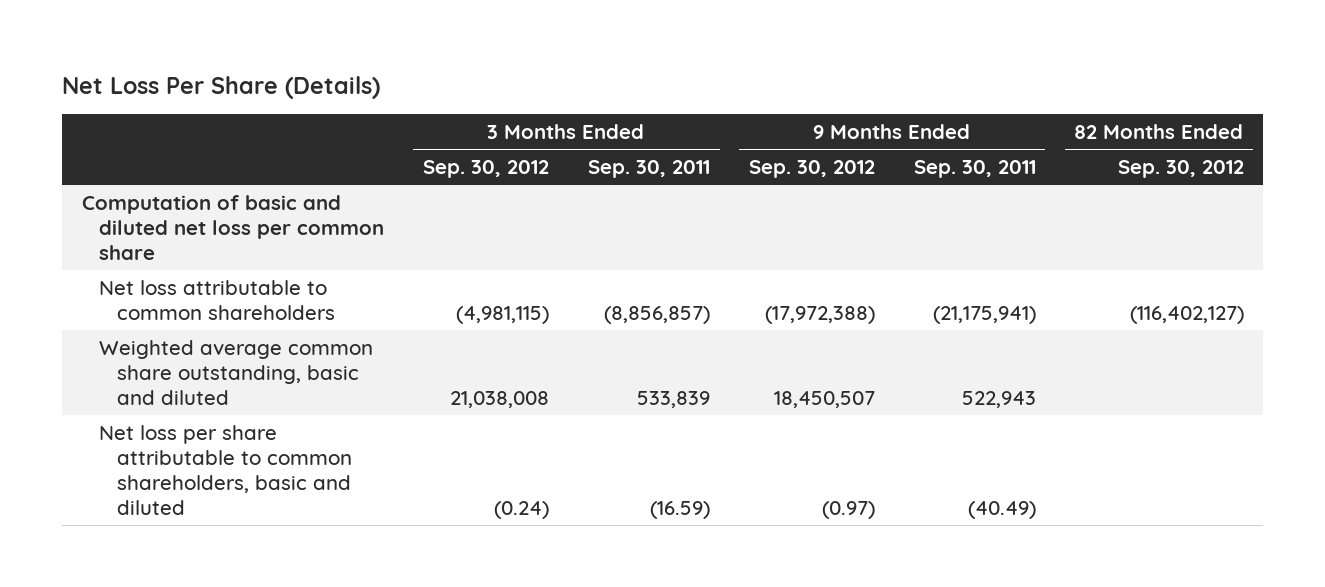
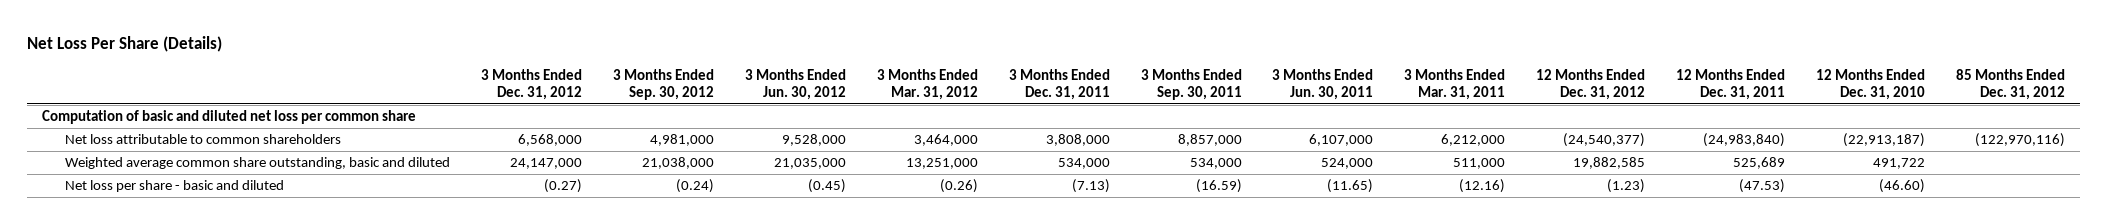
- | 3 Months Ended Sep. 30, 2012 | 3 Months Ended Sep. 30, 2011 | 9 Months Ended Sep. 30, 2012 | 9 Months Ended Sep. 30, 2011 | 82 Months Ended Sep. 30, 2012
+ | 3 Months Ended Dec. 31, 2012 | 3 Months Ended Sep. 30, 2012 | 3 Months Ended Jun. 30, 2012 | 3 Months Ended Mar. 31, 2012 | 3 Months Ended Dec. 31, 2011 | 3 Months Ended Sep. 30, 2011 | 3 Months Ended Jun. 30, 2011 | 3 Months Ended Mar. 31, 2011 | 12 Months Ended Dec. 31, 2012 | 12 Months Ended Dec. 31, 2011 | 12 Months Ended Dec. 31, 2010 | 85 Months Ended Dec. 31, 2012
- Net loss attributable to common shareholders | (4,981,115) | (8,856,857) | (17,972,388) | (21,175,941) | (116,402,127)
- Weighted average common share outstanding, basic and diluted | 21,038,008 | 533,839 | 18,450,507 | 522,943 |
- Net loss per share attributable to common shareholders, basic and diluted | (0.24) | (16.59) | (0.97) | (40.49) |
+ Net loss attributable to common shareholders | 6,568,000 | 4,981,000 | 9,528,000 | 3,464,000 | 3,808,000 | 8,857,000 | 6,107,000 | 6,212,000 | (24,540,377) | (24,983,840) | (22,913,187) | (122,970,116)
+ Weighted average common share outstanding, basic and diluted | 24,147,000 | 21,038,000 | 21,035,000 | 13,251,000 | 534,000 | 534,000 | 524,000 | 511,000 | 19,882,585 | 525,689 | 491,722 |
+ Net loss per share - basic and diluted | (0.27) | (0.24) | (0.45) | (0.26) | (7.13) | (16.59) | (11.65) | (12.16) | (1.23) | (47.53) | (46.60) |

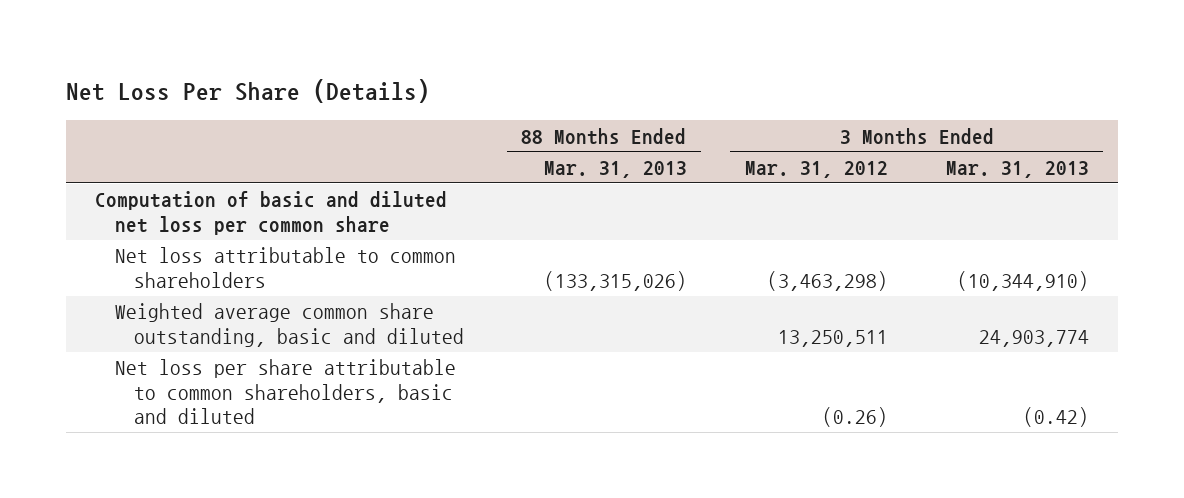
- | 3 Months Ended Dec. 31, 2012 | 3 Months Ended Sep. 30, 2012 | 3 Months Ended Jun. 30, 2012 | 3 Months Ended Mar. 31, 2012 | 3 Months Ended Dec. 31, 2011 | 3 Months Ended Sep. 30, 2011 | 3 Months Ended Jun. 30, 2011 | 3 Months Ended Mar. 31, 2011 | 12 Months Ended Dec. 31, 2012 | 12 Months Ended Dec. 31, 2011 | 12 Months Ended Dec. 31, 2010 | 85 Months Ended Dec. 31, 2012
+ | 88 Months Ended Mar. 31, 2013 | 3 Months Ended Mar. 31, 2012 | 3 Months Ended Mar. 31, 2013
- Net loss attributable to common shareholders | 6,568,000 | 4,981,000 | 9,528,000 | 3,464,000 | 3,808,000 | 8,857,000 | 6,107,000 | 6,212,000 | (24,540,377) | (24,983,840) | (22,913,187) | (122,970,116)
- Weighted average common share outstanding, basic and diluted | 24,147,000 | 21,038,000 | 21,035,000 | 13,251,000 | 534,000 | 534,000 | 524,000 | 511,000 | 19,882,585 | 525,689 | 491,722 |
- Net loss per share - basic and diluted | (0.27) | (0.24) | (0.45) | (0.26) | (7.13) | (16.59) | (11.65) | (12.16) | (1.23) | (47.53) | (46.60) |
+ Net loss attributable to common shareholders | (133,315,026) | (3,463,298) | (10,344,910)
+ Weighted average common share outstanding, basic and diluted | | 13,250,511 | 24,903,774
+ Net loss per share attributable to common shareholders, basic and diluted | | (0.26) | (0.42)

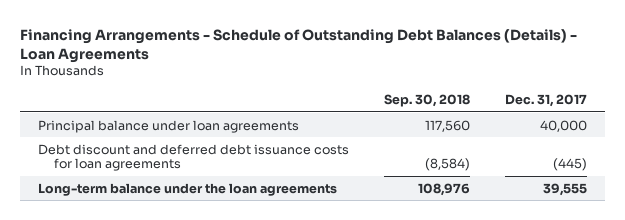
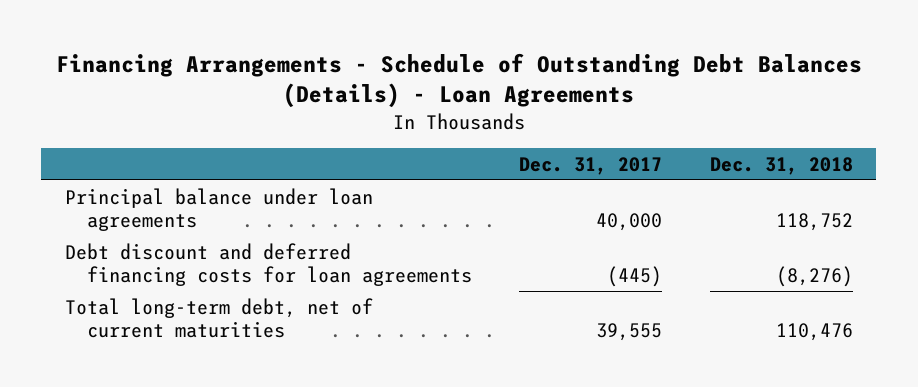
- | Sep. 30, 2018 | Dec. 31, 2017
+ | Dec. 31, 2017 | Dec. 31, 2018
- Debt discount and deferred debt issuance costs for loan agreements | (8,584) | (445)
- Long-term balance under the loan agreements | 108,976 | 39,555
+ Debt discount and deferred financing costs for loan agreements | (445) | (8,276)
+ Total long-term debt, net of current maturities | 39,555 | 110,476

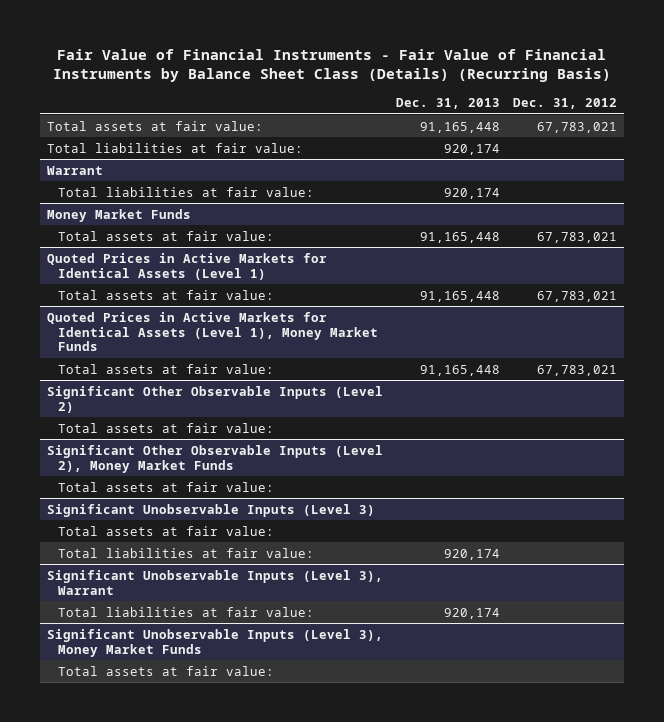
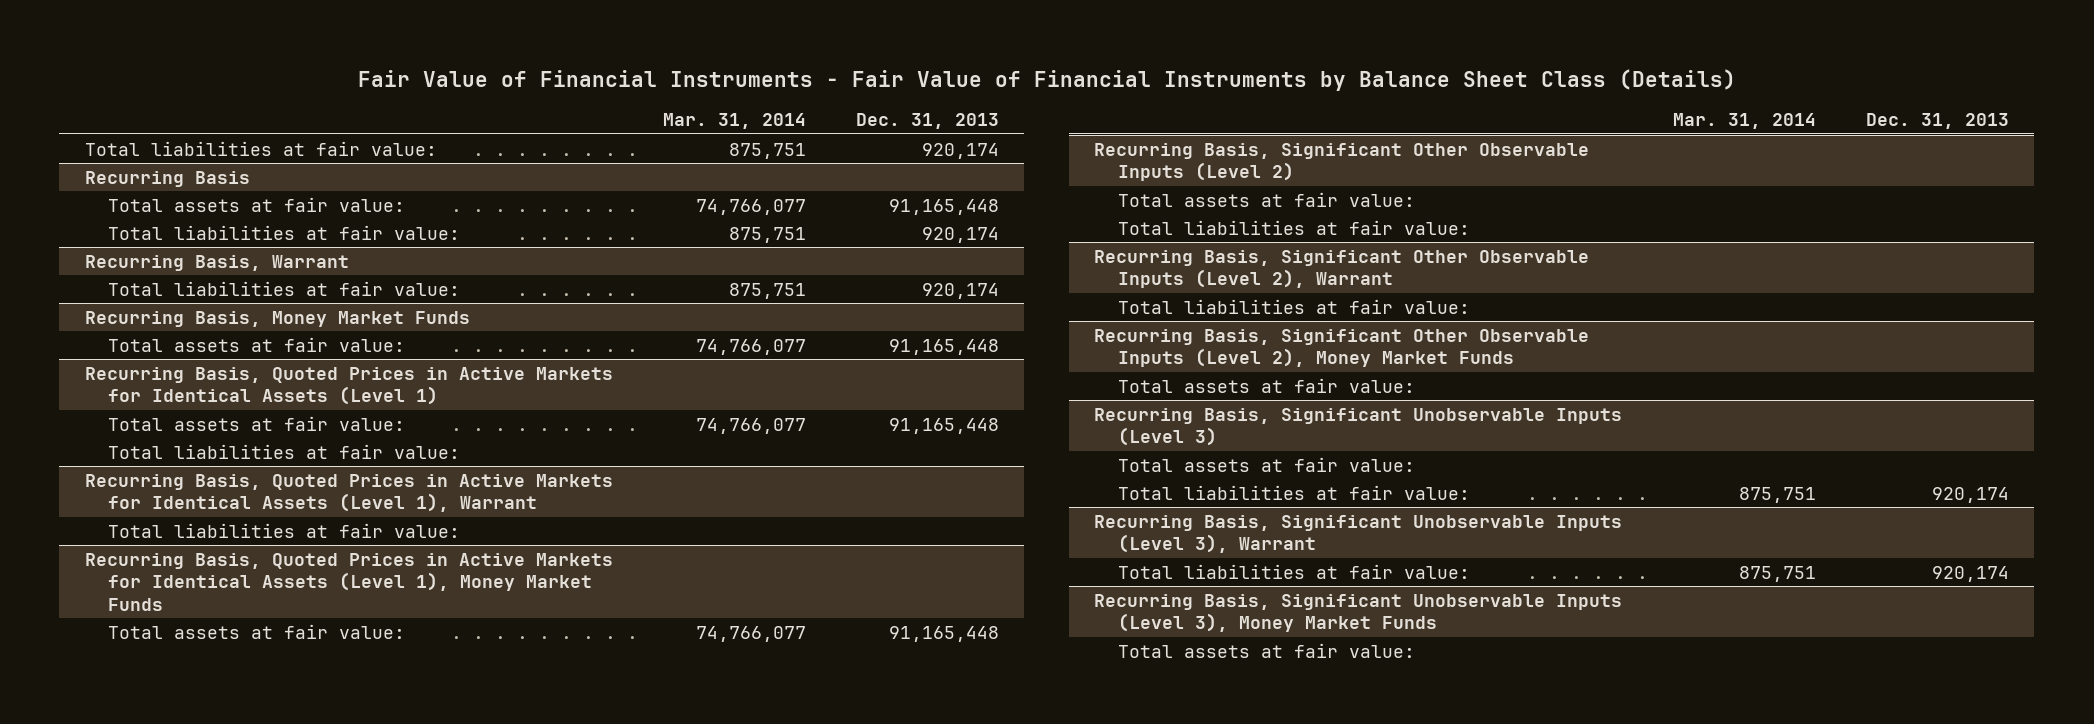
- Fair Value of Financial Instruments - Fair Value of Financial Instruments by Balance Sheet Class (Details) (Recurring Basis)
+ Fair Value of Financial Instruments - Fair Value of Financial Instruments by Balance Sheet Class (Details)
- | Dec. 31, 2013 | Dec. 31, 2012
+ | Mar. 31, 2014 | Dec. 31, 2013
+ Total liabilities at fair value: | 875,751 | 920,174
+ Recurring Basis
- Warrant
+ Recurring Basis, Warrant
- Money Market Funds
+ Recurring Basis, Money Market Funds
- Quoted Prices in Active Markets for Identical Assets (Level 1)
+ Recurring Basis, Quoted Prices in Active Markets for Identical Assets (Level 1)
- Quoted Prices in Active Markets for Identical Assets (Level 1), Money Market Funds
+ Total liabilities at fair value:
+ Recurring Basis, Quoted Prices in Active Markets for Identical Assets (Level 1), Warrant
+ Total liabilities at fair value:
+ Recurring Basis, Quoted Prices in Active Markets for Identical Assets (Level 1), Money Market Funds
- Significant Other Observable Inputs (Level 2)
+ Recurring Basis, Significant Other Observable Inputs (Level 2)
- Significant Other Observable Inputs (Level 2), Money Market Funds
+ Total liabilities at fair value:
+ Recurring Basis, Significant Other Observable Inputs (Level 2), Warrant
+ Total liabilities at fair value:
+ Recurring Basis, Significant Other Observable Inputs (Level 2), Money Market Funds
- Significant Unobservable Inputs (Level 3)
+ Recurring Basis, Significant Unobservable Inputs (Level 3)
- Significant Unobservable Inputs (Level 3), Warrant
+ Recurring Basis, Significant Unobservable Inputs (Level 3), Warrant
- Significant Unobservable Inputs (Level 3), Money Market Funds
+ Recurring Basis, Significant Unobservable Inputs (Level 3), Money Market Funds

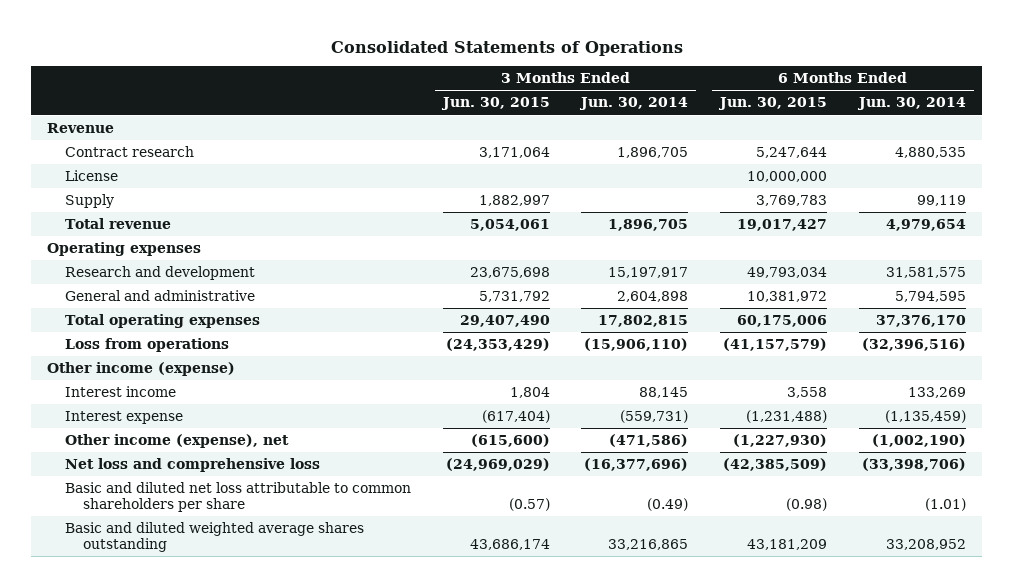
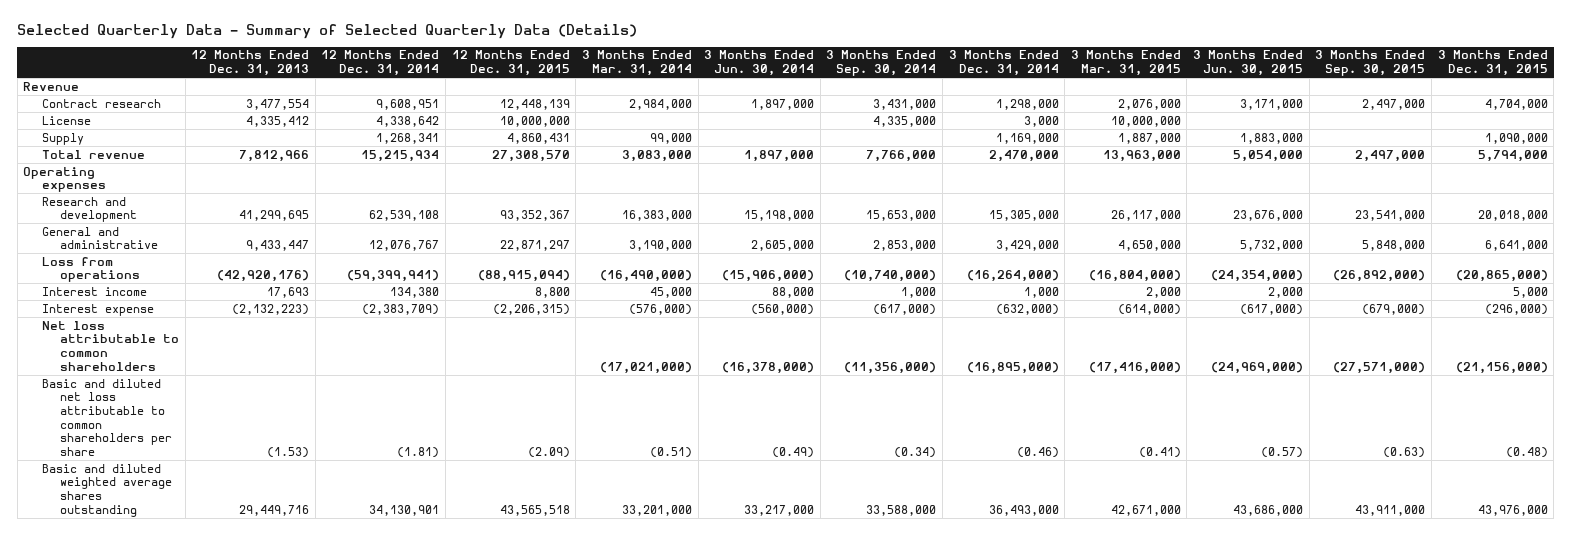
- Consolidated Statements of Operations
+ Selected Quarterly Data - Summary of Selected Quarterly Data (Details)
- | 3 Months Ended Jun. 30, 2015 | 3 Months Ended Jun. 30, 2014 | 6 Months Ended Jun. 30, 2015 | 6 Months Ended Jun. 30, 2014
+ | 12 Months Ended Dec. 31, 2013 | 12 Months Ended Dec. 31, 2014 | 12 Months Ended Dec. 31, 2015 | 3 Months Ended Mar. 31, 2014 | 3 Months Ended Jun. 30, 2014 | 3 Months Ended Sep. 30, 2014 | 3 Months Ended Dec. 31, 2014 | 3 Months Ended Mar. 31, 2015 | 3 Months Ended Jun. 30, 2015 | 3 Months Ended Sep. 30, 2015 | 3 Months Ended Dec. 31, 2015
- Contract research | 3,171,064 | 1,896,705 | 5,247,644 | 4,880,535
+ Contract research | 3,477,554 | 9,608,951 | 12,448,139 | 2,984,000 | 1,897,000 | 3,431,000 | 1,298,000 | 2,076,000 | 3,171,000 | 2,497,000 | 4,704,000
- Supply | 1,882,997 | | 3,769,783 | 99,119
- Total revenue | 5,054,061 | 1,896,705 | 19,017,427 | 4,979,654
+ Supply | | 1,268,341 | 4,860,431 | 99,000 | | | 1,169,000 | 1,887,000 | 1,883,000 | | 1,090,000
+ Total revenue | 7,812,966 | 15,215,934 | 27,308,570 | 3,083,000 | 1,897,000 | 7,766,000 | 2,470,000 | 13,963,000 | 5,054,000 | 2,497,000 | 5,794,000
- Research and development | 23,675,698 | 15,197,917 | 49,793,034 | 31,581,575
- General and administrative | 5,731,792 | 2,604,898 | 10,381,972 | 5,794,595
- Total operating expenses | 29,407,490 | 17,802,815 | 60,175,006 | 37,376,170
- Loss from operations | (24,353,429) | (15,906,110) | (41,157,579) | (32,396,516)
- Other income (expense)
- Interest income | 1,804 | 88,145 | 3,558 | 133,269
- Interest expense | (617,404) | (559,731) | (1,231,488) | (1,135,459)
- Other income (expense), net | (615,600) | (471,586) | (1,227,930) | (1,002,190)
- Net loss and comprehensive loss | (24,969,029) | (16,377,696) | (42,385,509) | (33,398,706)
+ Research and development | 41,299,695 | 62,539,108 | 93,352,367 | 16,383,000 | 15,198,000 | 15,653,000 | 15,305,000 | 26,117,000 | 23,676,000 | 23,541,000 | 20,018,000
+ General and administrative | 9,433,447 | 12,076,767 | 22,871,297 | 3,190,000 | 2,605,000 | 2,853,000 | 3,429,000 | 4,650,000 | 5,732,000 | 5,848,000 | 6,641,000
+ Loss from operations | (42,920,176) | (59,399,941) | (88,915,094) | (16,490,000) | (15,906,000) | (10,740,000) | (16,264,000) | (16,804,000) | (24,354,000) | (26,892,000) | (20,865,000)
+ Interest income | 17,693 | 134,380 | 8,800 | 45,000 | 88,000 | 1,000 | 1,000 | 2,000 | 2,000 | | 5,000
+ Interest expense | (2,132,223) | (2,383,709) | (2,206,315) | (576,000) | (560,000) | (617,000) | (632,000) | (614,000) | (617,000) | (679,000) | (296,000)
+ Net loss attributable to common shareholders | | | | (17,021,000) | (16,378,000) | (11,356,000) | (16,895,000) | (17,416,000) | (24,969,000) | (27,571,000) | (21,156,000)
- Basic and diluted weighted average shares outstanding | 43,686,174 | 33,216,865 | 43,181,209 | 33,208,952
+ Basic and diluted weighted average shares outstanding | 29,449,716 | 34,130,901 | 43,565,518 | 33,201,000 | 33,217,000 | 33,588,000 | 36,493,000 | 42,671,000 | 43,686,000 | 43,911,000 | 43,976,000

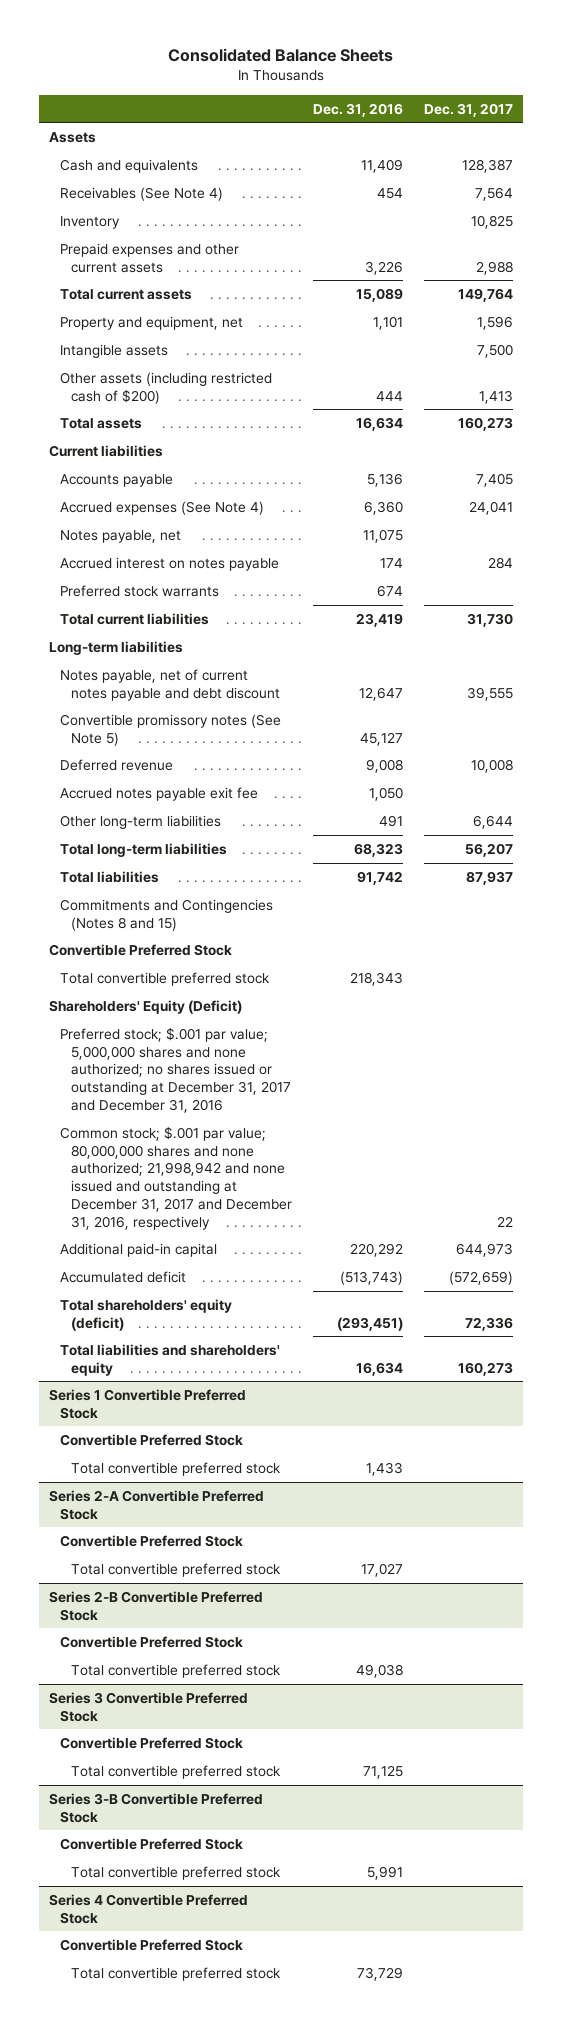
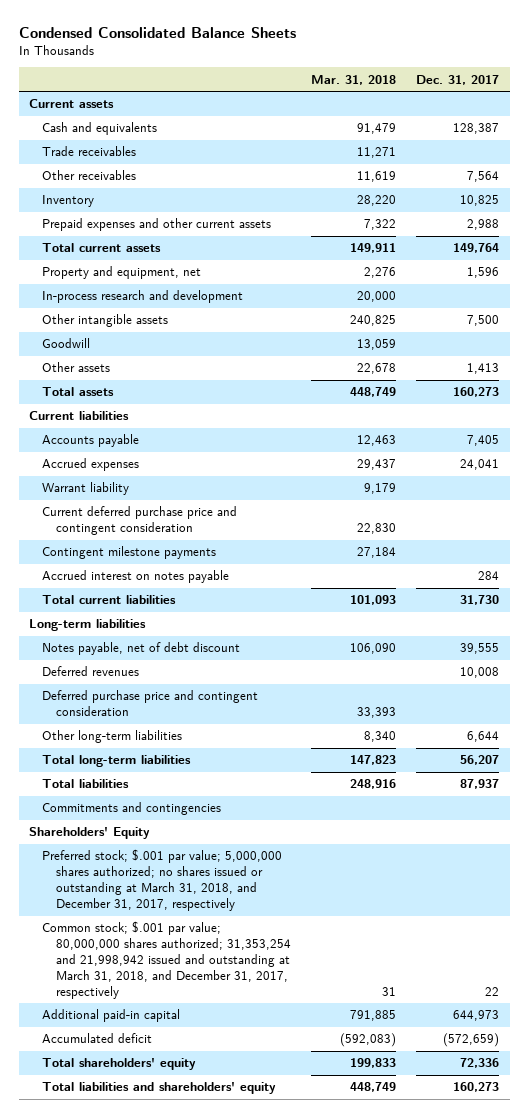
- Consolidated Balance Sheets
+ Condensed Consolidated Balance Sheets
- | Dec. 31, 2016 | Dec. 31, 2017
+ | Mar. 31, 2018 | Dec. 31, 2017
- Assets
+ Current assets
- Receivables (See Note 4) | 454 | 7,564
+ Trade receivables | 11,271 |
+ Other receivables | 11,619 | 7,564
- Intangible assets | | 7,500
- Other assets (including restricted cash of $200) | 444 | 1,413
+ In-process research and development | 20,000 |
+ Other intangible assets | 240,825 | 7,500
+ Goodwill | 13,059 |
+ Other assets | 22,678 | 1,413
- Accrued expenses (See Note 4) | 6,360 | 24,041
- Notes payable, net | 11,075 |
+ Accrued expenses | 29,437 | 24,041
+ Warrant liability | 9,179 |
+ Current deferred purchase price and contingent consideration | 22,830 |
+ Contingent milestone payments | 27,184 |
- Preferred stock warrants | 674 |
- Notes payable, net of current notes payable and debt discount | 12,647 | 39,555
- Convertible promissory notes (See Note 5) | 45,127 |
- Deferred revenue | 9,008 | 10,008
- Accrued notes payable exit fee | 1,050 |
+ Notes payable, net of debt discount | 106,090 | 39,555
+ Deferred revenues | | 10,008
+ Deferred purchase price and contingent consideration | 33,393 |
- Commitments and Contingencies (Notes 8 and 15)
- Convertible Preferred Stock
- Total convertible preferred stock | 218,343 |
- Shareholders' Equity (Deficit)
- Preferred stock; $.001 par value; 5,000,000 shares and none authorized; no shares issued or outstanding at December 31, 2017 and December 31, 2016
- Common stock; $.001 par value; 80,000,000 shares and none authorized; 21,998,942 and none issued and outstanding at December 31, 2017 and December 31, 2016, respectively | | 22
+ Commitments and contingencies
+ Shareholders' Equity
+ Preferred stock; $.001 par value; 5,000,000 shares authorized; no shares issued or outstanding at March 31, 2018, and December 31, 2017, respectively
+ Common stock; $.001 par value; 80,000,000 shares authorized; 31,353,254 and 21,998,942 issued and outstanding at March 31, 2018, and December 31, 2017, respectively | 31 | 22
- Total shareholders' equity (deficit) | (293,451) | 72,336
+ Total shareholders' equity | 199,833 | 72,336
- Series 1 Convertible Preferred Stock
- Convertible Preferred Stock
- Total convertible preferred stock | 1,433 |
- Series 2-A Convertible Preferred Stock
- Convertible Preferred Stock
- Total convertible preferred stock | 17,027 |
- Series 2-B Convertible Preferred Stock
- Convertible Preferred Stock
- Total convertible preferred stock | 49,038 |
- Series 3 Convertible Preferred Stock
- Convertible Preferred Stock
- Total convertible preferred stock | 71,125 |
- Series 3-B Convertible Preferred Stock
- Convertible Preferred Stock
- Total convertible preferred stock | 5,991 |
- Series 4 Convertible Preferred Stock
- Convertible Preferred Stock
- Total convertible preferred stock | 73,729 |

